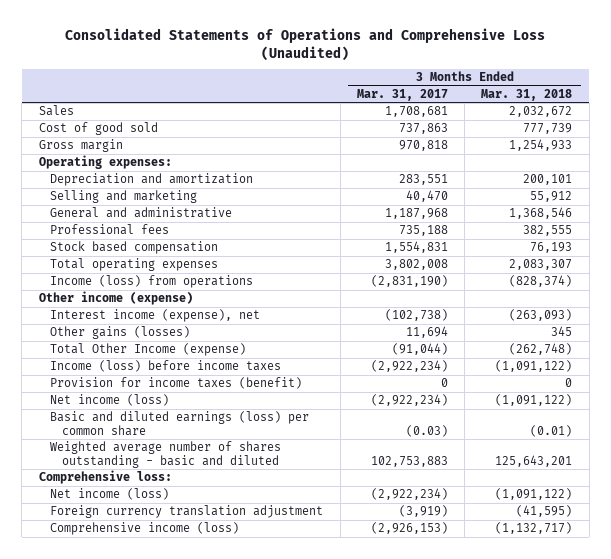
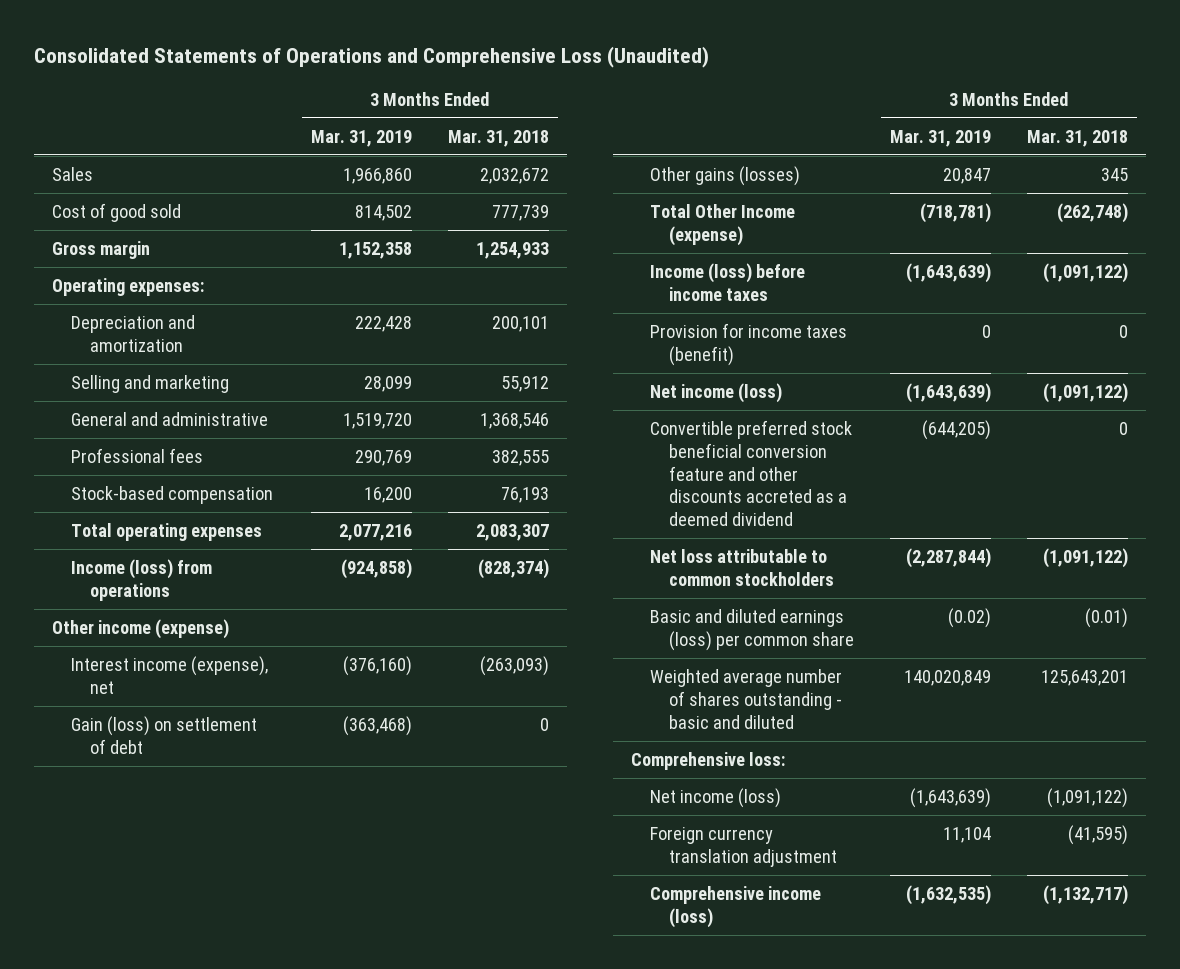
- | 3 Months Ended Mar. 31, 2017 | 3 Months Ended Mar. 31, 2018
+ | 3 Months Ended Mar. 31, 2019 | 3 Months Ended Mar. 31, 2018
- Stock based compensation | 1,554,831 | 76,193
+ Stock-based compensation | 16,200 | 76,193
+ Gain (loss) on settlement of debt | (363,468) | 0
+ Convertible preferred stock beneficial conversion feature and other discounts accreted as a deemed dividend | (644,205) | 0
+ Net loss attributable to common stockholders | (2,287,844) | (1,091,122)

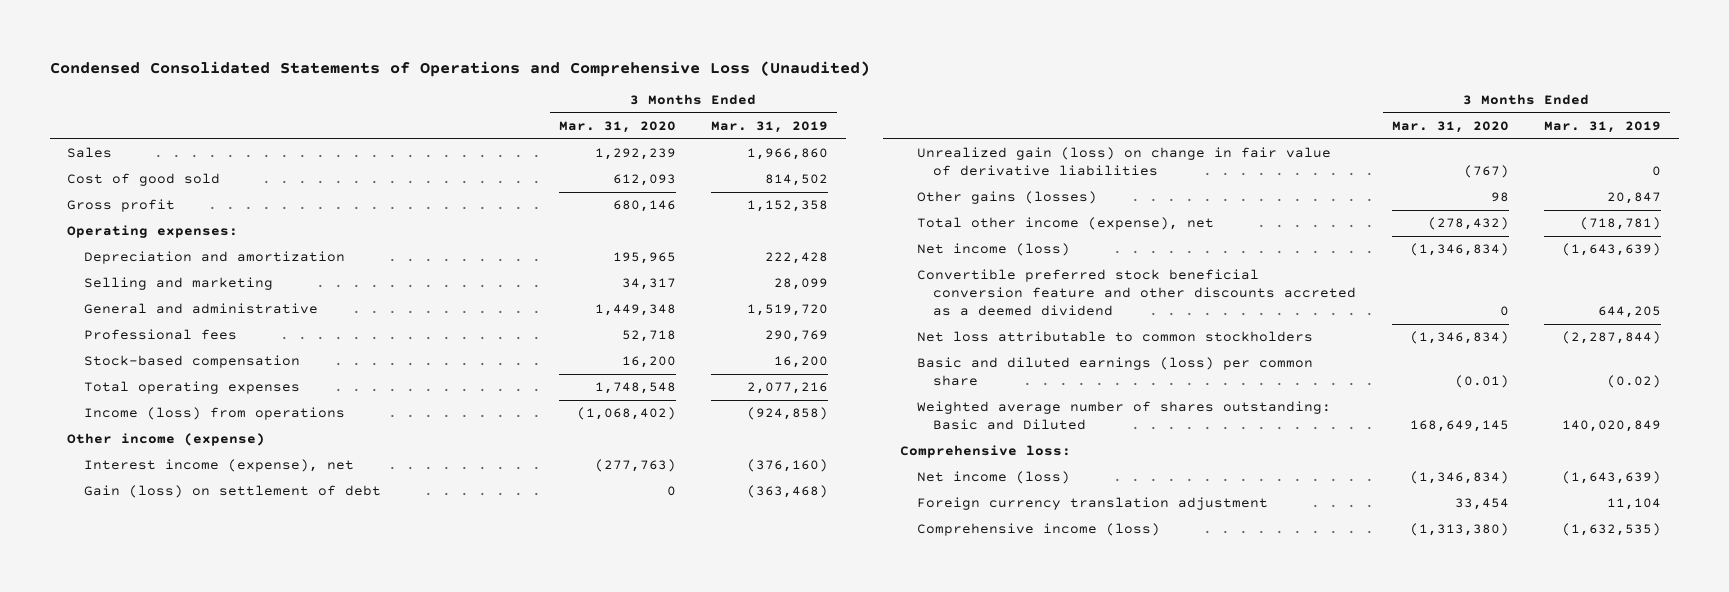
- Consolidated Statements of Operations and Comprehensive Loss (Unaudited)
+ Condensed Consolidated Statements of Operations and Comprehensive Loss (Unaudited)
- | 3 Months Ended Mar. 31, 2019 | 3 Months Ended Mar. 31, 2018
+ | 3 Months Ended Mar. 31, 2020 | 3 Months Ended Mar. 31, 2019
- Gross margin | 1,152,358 | 1,254,933
+ Gross profit | 680,146 | 1,152,358
+ Unrealized gain (loss) on change in fair value of derivative liabilities | (767) | 0
- Total Other Income (expense) | (718,781) | (262,748)
- Income (loss) before income taxes | (1,643,639) | (1,091,122)
- Provision for income taxes (benefit) | 0 | 0
+ Total other income (expense), net | (278,432) | (718,781)
- Convertible preferred stock beneficial conversion feature and other discounts accreted as a deemed dividend | (644,205) | 0
+ Convertible preferred stock beneficial conversion feature and other discounts accreted as a deemed dividend | 0 | 644,205
- Weighted average number of shares outstanding - basic and diluted | 140,020,849 | 125,643,201
+ Weighted average number of shares outstanding: Basic and Diluted | 168,649,145 | 140,020,849

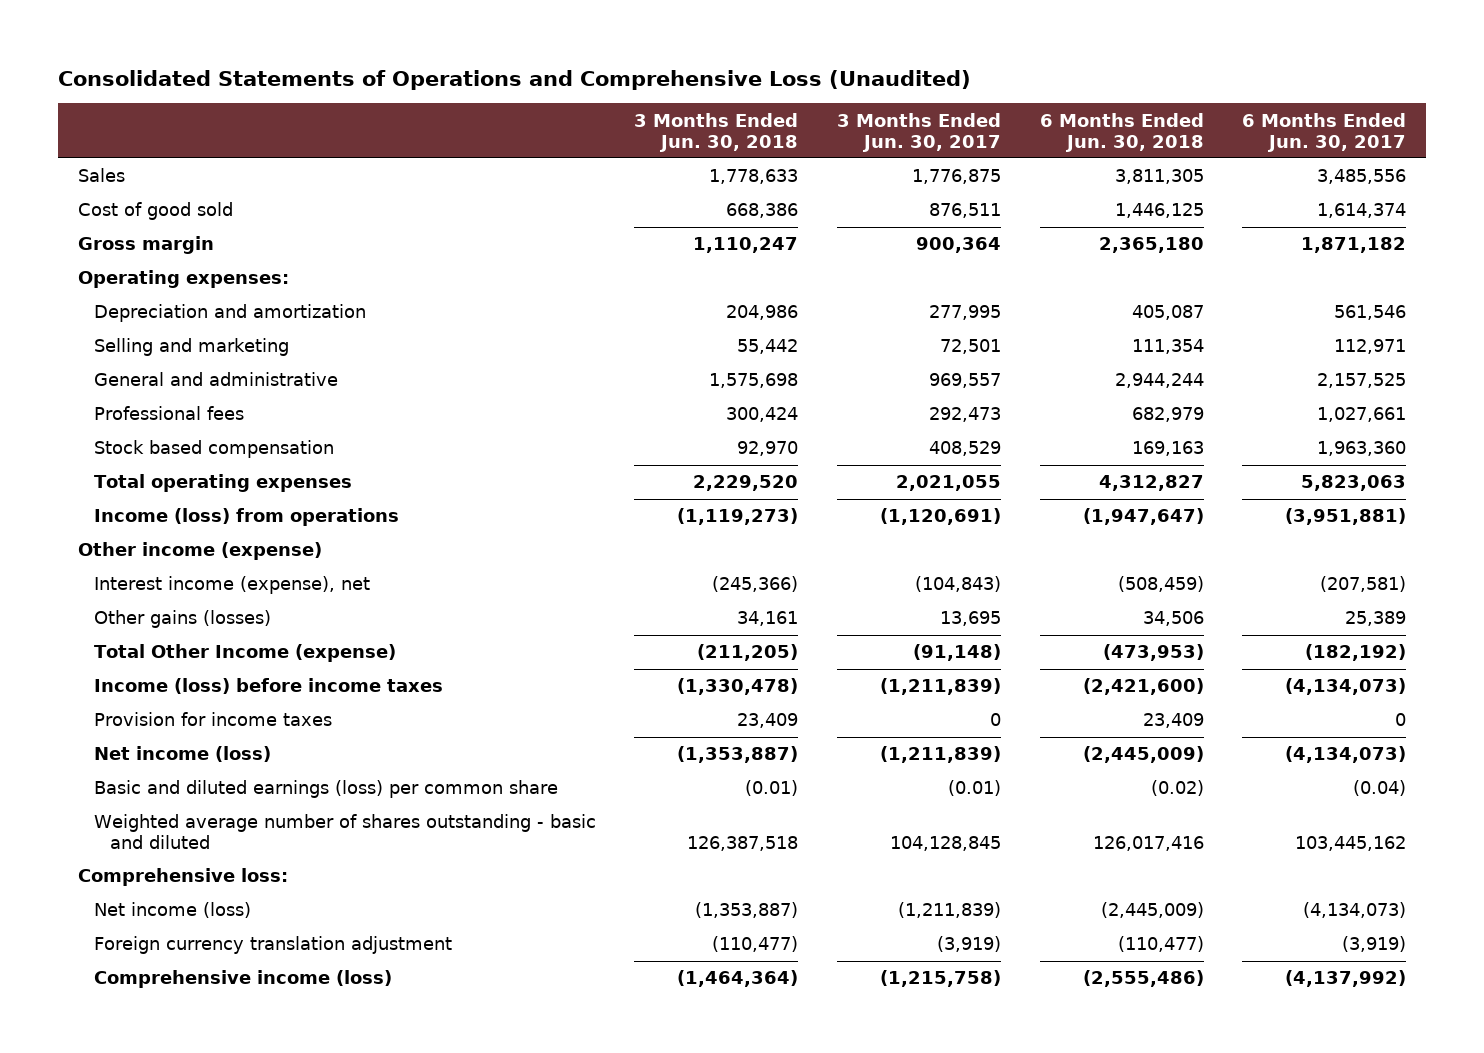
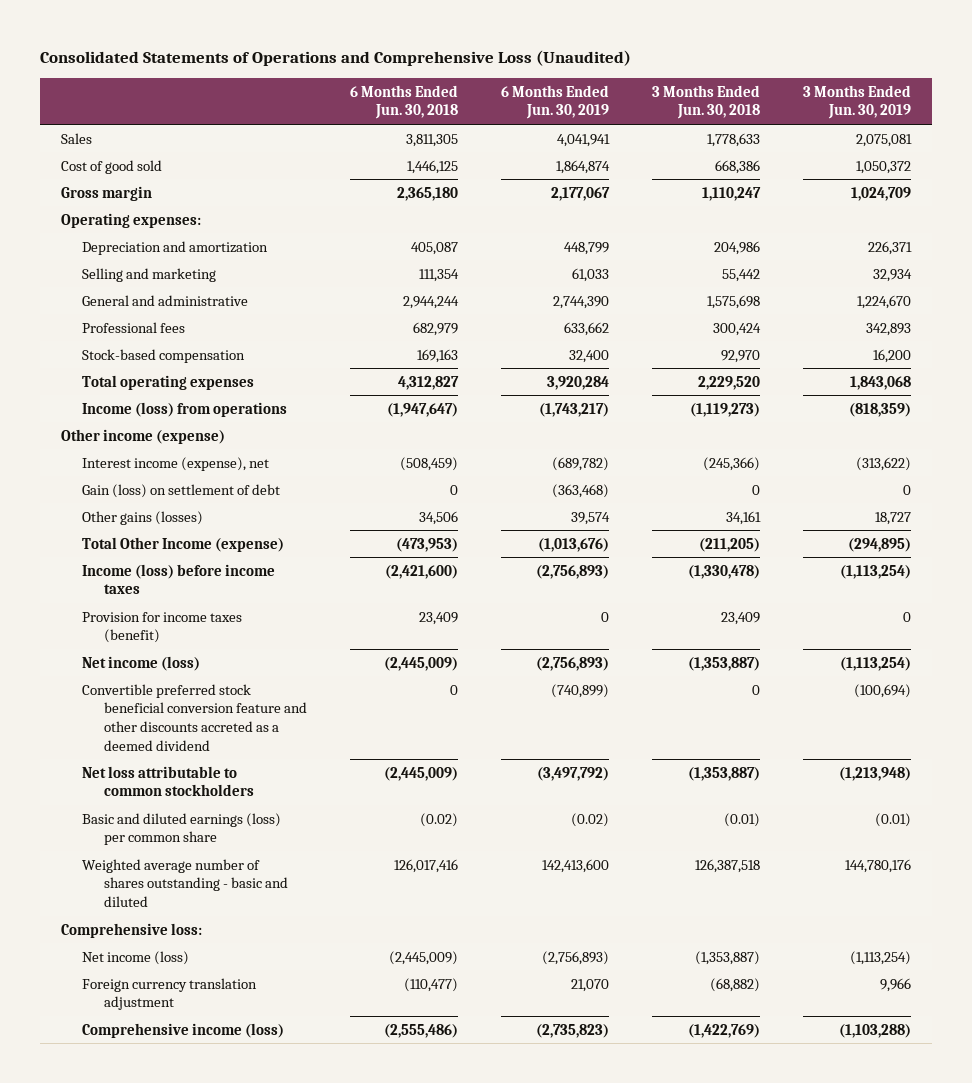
- | 3 Months Ended Jun. 30, 2018 | 3 Months Ended Jun. 30, 2017 | 6 Months Ended Jun. 30, 2018 | 6 Months Ended Jun. 30, 2017
+ | 6 Months Ended Jun. 30, 2018 | 6 Months Ended Jun. 30, 2019 | 3 Months Ended Jun. 30, 2018 | 3 Months Ended Jun. 30, 2019
- Stock based compensation | 92,970 | 408,529 | 169,163 | 1,963,360
+ Stock-based compensation | 169,163 | 32,400 | 92,970 | 16,200
+ Gain (loss) on settlement of debt | 0 | (363,468) | 0 | 0
- Provision for income taxes | 23,409 | 0 | 23,409 | 0
+ Provision for income taxes (benefit) | 23,409 | 0 | 23,409 | 0
+ Convertible preferred stock beneficial conversion feature and other discounts accreted as a deemed dividend | 0 | (740,899) | 0 | (100,694)
+ Net loss attributable to common stockholders | (2,445,009) | (3,497,792) | (1,353,887) | (1,213,948)
- Foreign currency translation adjustment | (110,477) | (3,919) | (110,477) | (3,919)
- Comprehensive income (loss) | (1,464,364) | (1,215,758) | (2,555,486) | (4,137,992)
+ Foreign currency translation adjustment | (110,477) | 21,070 | (68,882) | 9,966
+ Comprehensive income (loss) | (2,555,486) | (2,735,823) | (1,422,769) | (1,103,288)

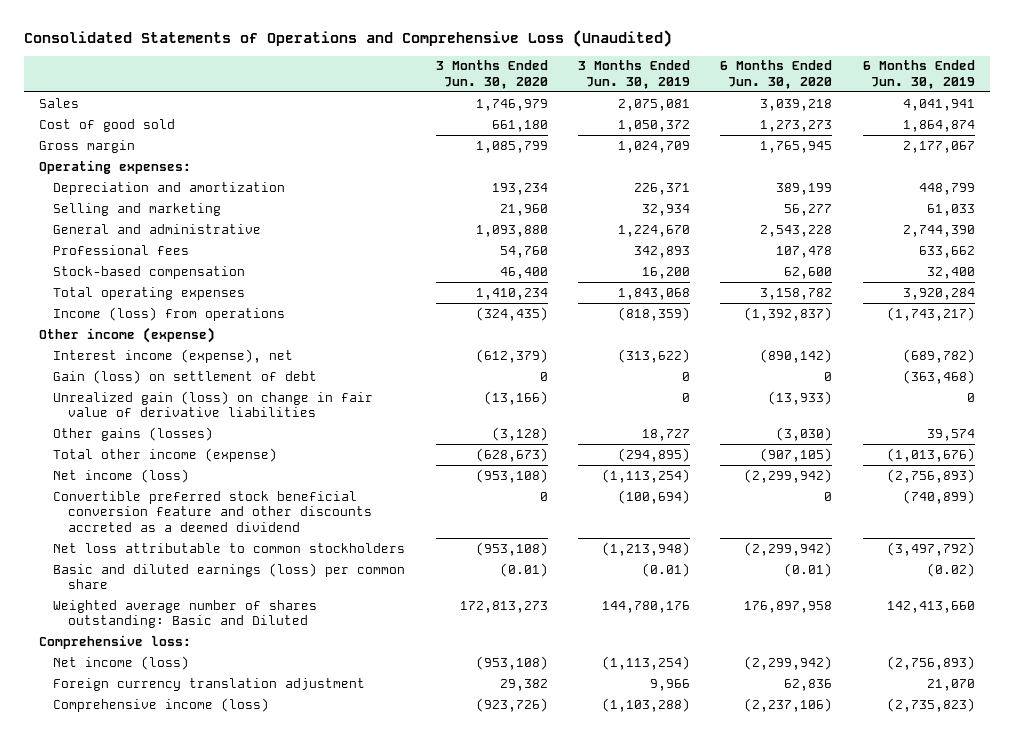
- | 6 Months Ended Jun. 30, 2018 | 6 Months Ended Jun. 30, 2019 | 3 Months Ended Jun. 30, 2018 | 3 Months Ended Jun. 30, 2019
+ | 3 Months Ended Jun. 30, 2020 | 3 Months Ended Jun. 30, 2019 | 6 Months Ended Jun. 30, 2020 | 6 Months Ended Jun. 30, 2019
+ Unrealized gain (loss) on change in fair value of derivative liabilities | (13,166) | 0 | (13,933) | 0
- Total Other Income (expense) | (473,953) | (1,013,676) | (211,205) | (294,895)
- Income (loss) before income taxes | (2,421,600) | (2,756,893) | (1,330,478) | (1,113,254)
- Provision for income taxes (benefit) | 23,409 | 0 | 23,409 | 0
+ Total other income (expense) | (628,673) | (294,895) | (907,105) | (1,013,676)
- Weighted average number of shares outstanding - basic and diluted | 126,017,416 | 142,413,600 | 126,387,518 | 144,780,176
+ Weighted average number of shares outstanding: Basic and Diluted | 172,813,273 | 144,780,176 | 176,897,958 | 142,413,660

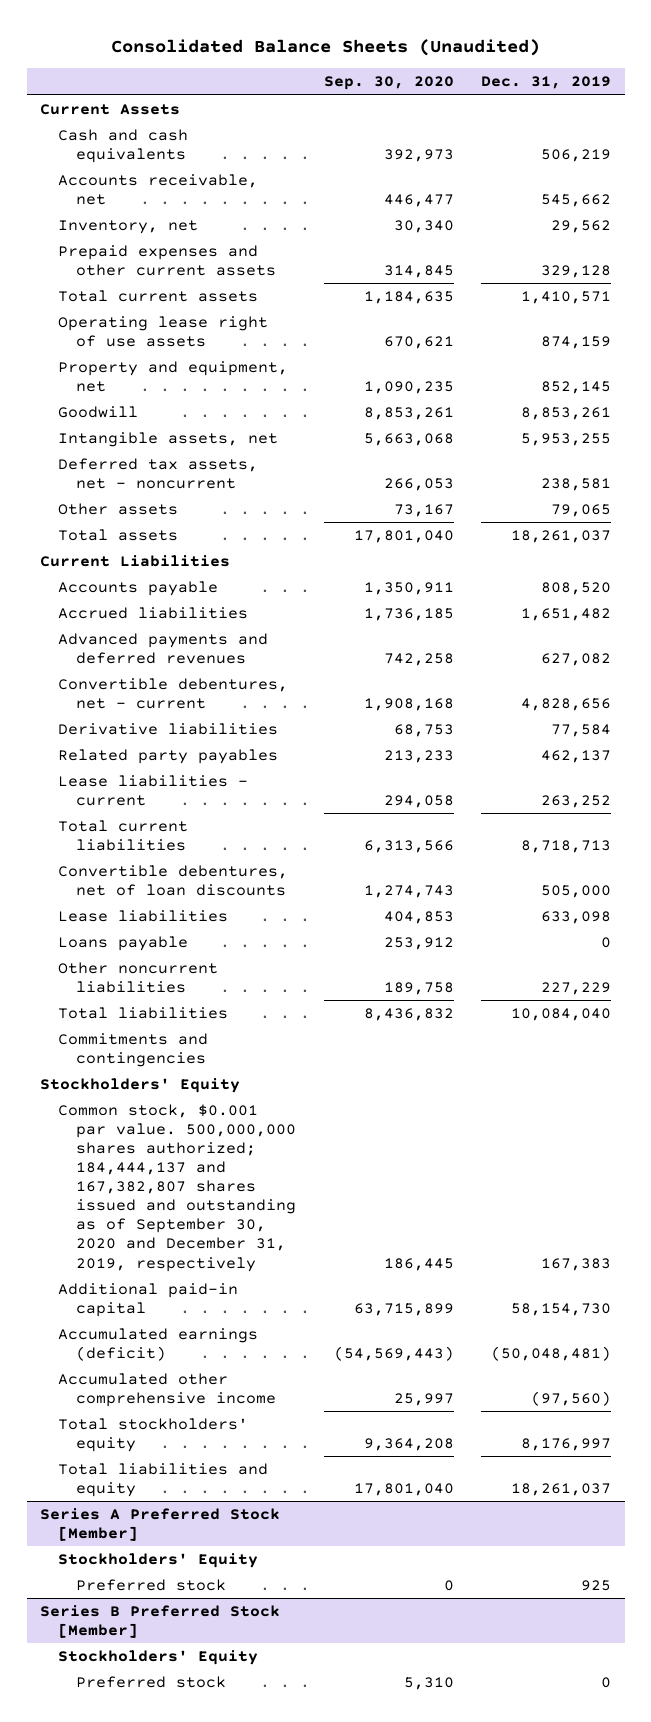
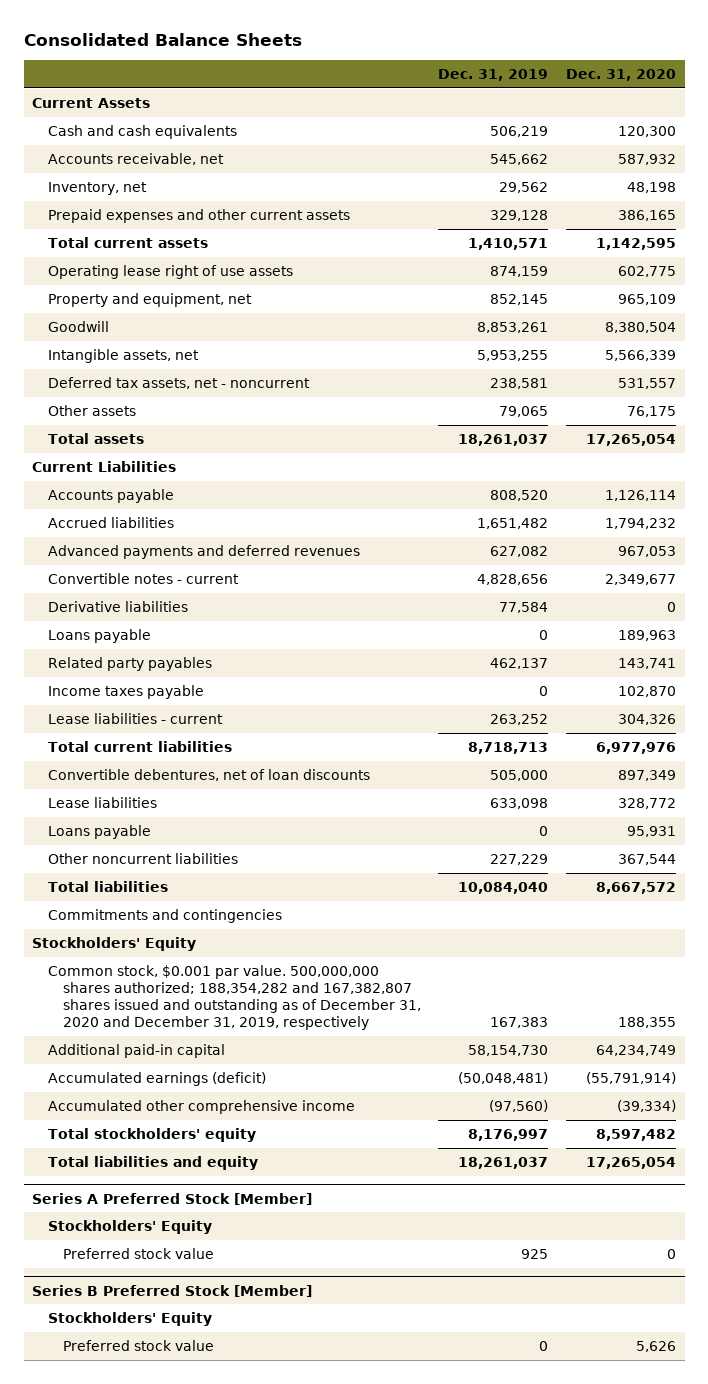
- Consolidated Balance Sheets (Unaudited)
+ Consolidated Balance Sheets
- | Sep. 30, 2020 | Dec. 31, 2019
+ | Dec. 31, 2019 | Dec. 31, 2020
- Convertible debentures, net - current | 1,908,168 | 4,828,656
+ Convertible notes - current | 4,828,656 | 2,349,677
+ Loans payable | 0 | 189,963
+ Income taxes payable | 0 | 102,870
- Common stock, $0.001 par value. 500,000,000 shares authorized; 184,444,137 and 167,382,807 shares issued and outstanding as of September 30, 2020 and December 31, 2019, respectively | 186,445 | 167,383
+ Common stock, $0.001 par value. 500,000,000 shares authorized; 188,354,282 and 167,382,807 shares issued and outstanding as of December 31, 2020 and December 31, 2019, respectively | 167,383 | 188,355
@ Series A Preferred Stock [Member]
- Preferred stock | 0 | 925
+ Preferred stock value | 925 | 0
@ Series B Preferred Stock [Member]
- Preferred stock | 5,310 | 0
+ Preferred stock value | 0 | 5,626

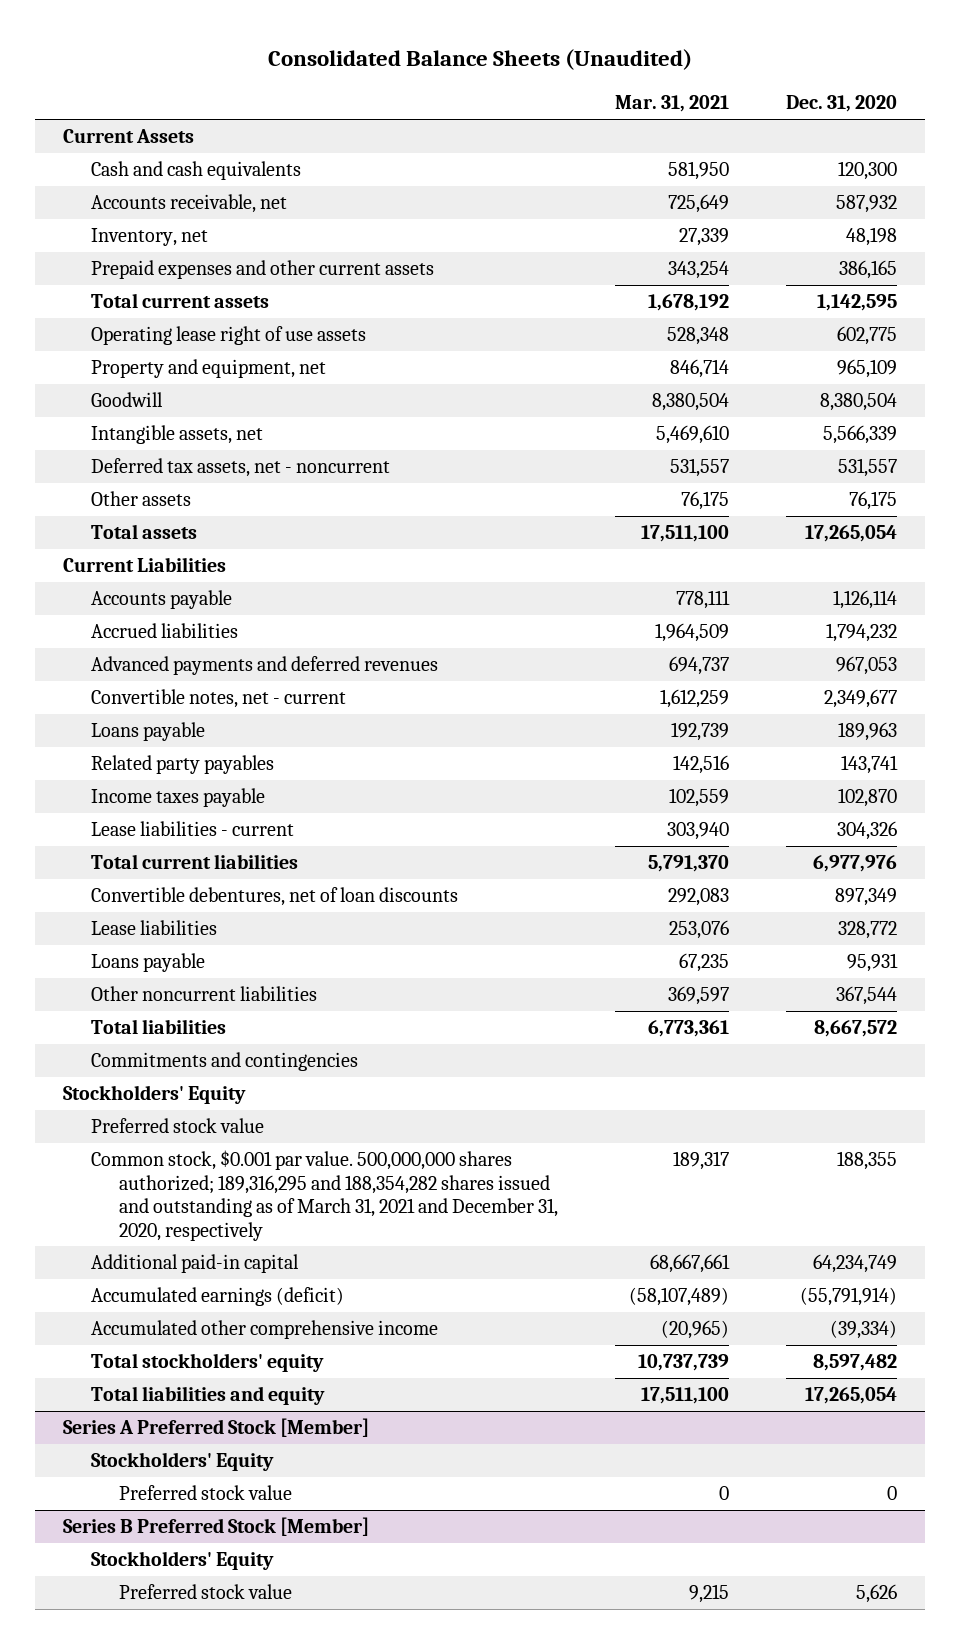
- Consolidated Balance Sheets
+ Consolidated Balance Sheets (Unaudited)
- | Dec. 31, 2019 | Dec. 31, 2020
+ | Mar. 31, 2021 | Dec. 31, 2020
- Convertible notes - current | 4,828,656 | 2,349,677
- Derivative liabilities | 77,584 | 0
+ Convertible notes, net - current | 1,612,259 | 2,349,677
- Common stock, $0.001 par value. 500,000,000 shares authorized; 188,354,282 and 167,382,807 shares issued and outstanding as of December 31, 2020 and December 31, 2019, respectively | 167,383 | 188,355
+ Preferred stock value
+ Common stock, $0.001 par value. 500,000,000 shares authorized; 189,316,295 and 188,354,282 shares issued and outstanding as of March 31, 2021 and December 31, 2020, respectively | 189,317 | 188,355

